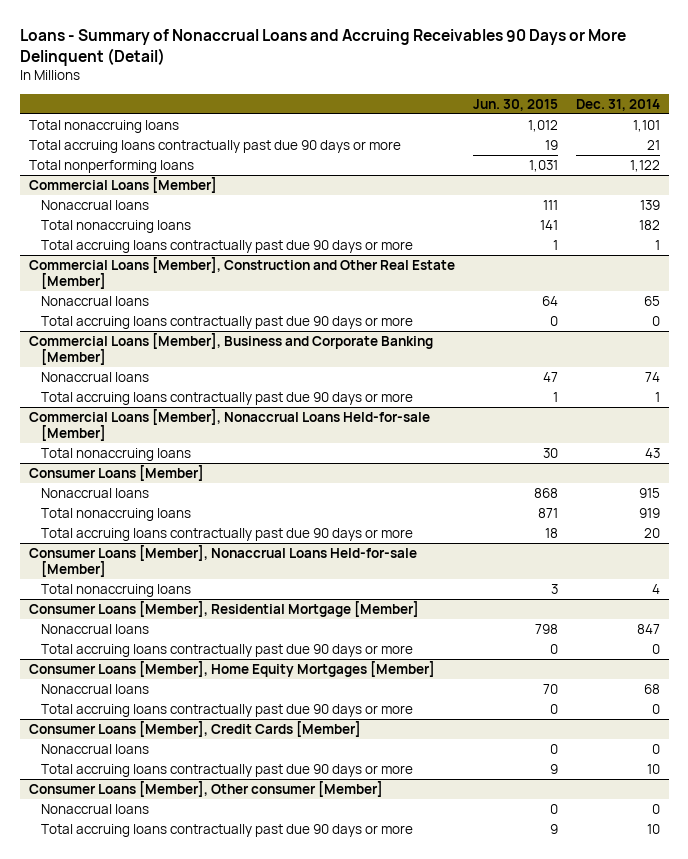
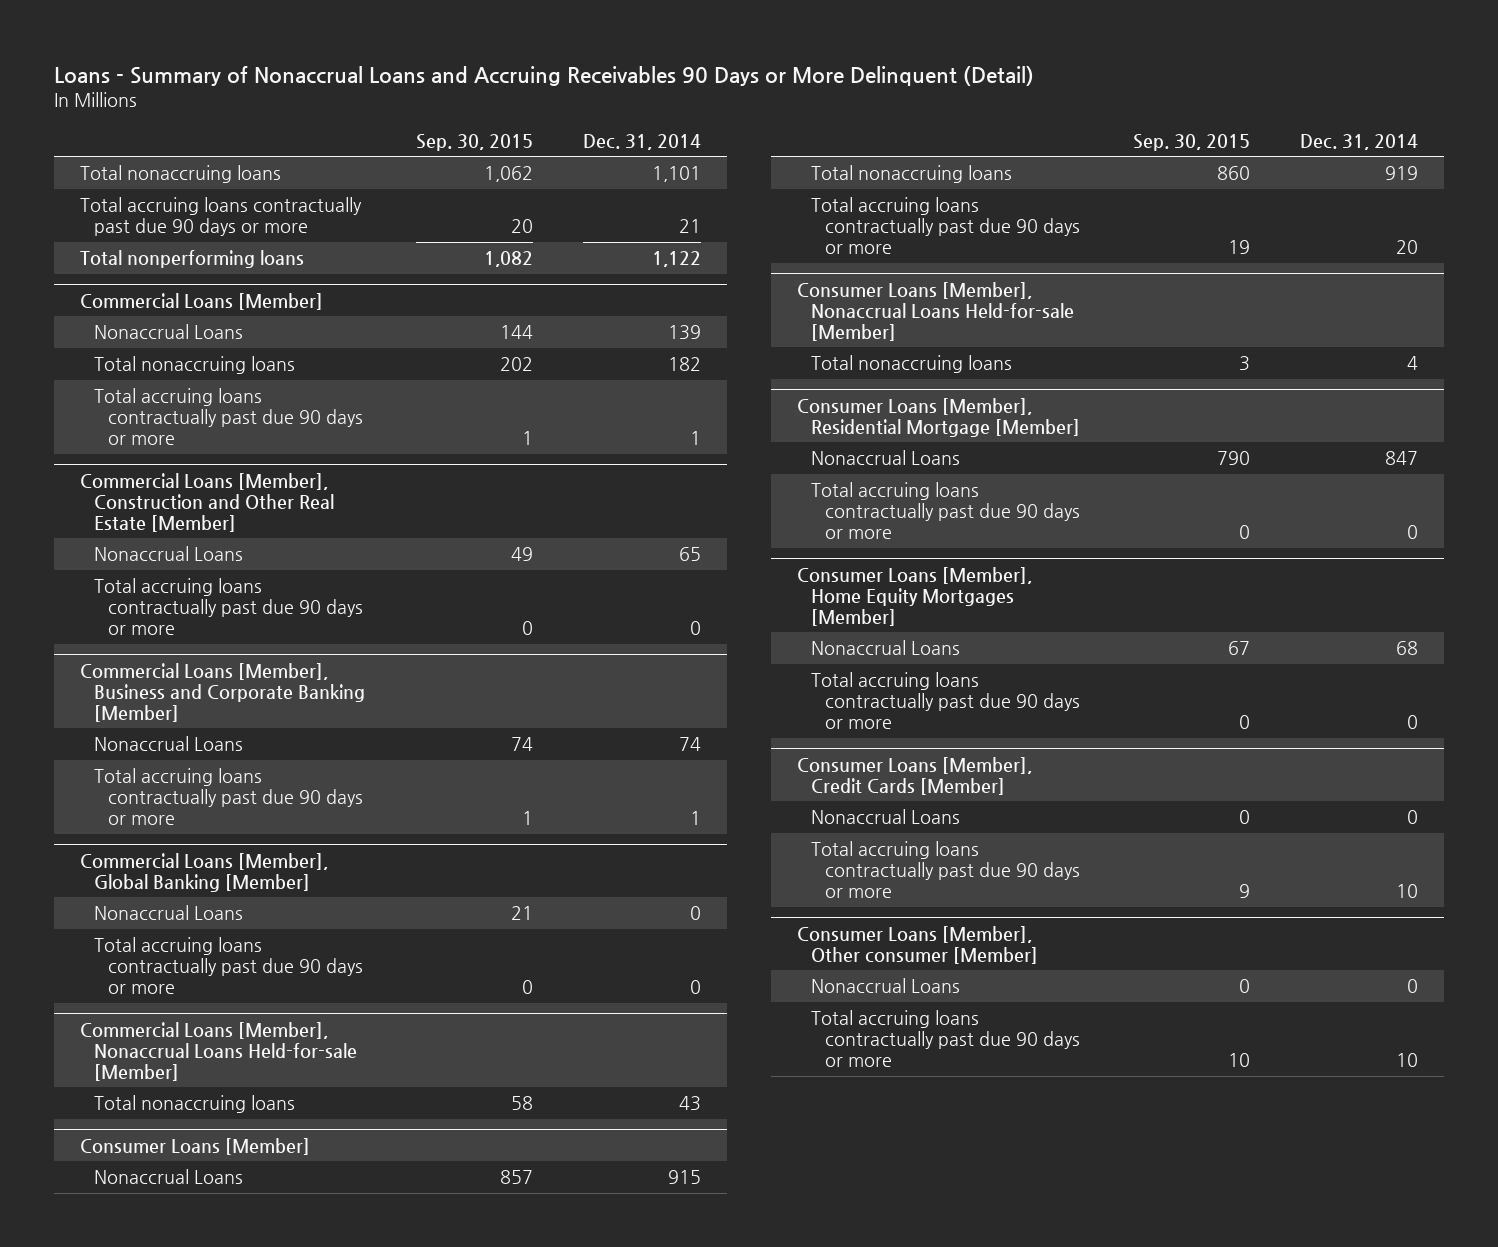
- | Jun. 30, 2015 | Dec. 31, 2014
+ | Sep. 30, 2015 | Dec. 31, 2014
@ Commercial Loans [Member]
- Nonaccrual loans | 111 | 139
+ Nonaccrual Loans | 144 | 139
@ Commercial Loans [Member], Construction and Other Real Estate [Member]
- Nonaccrual loans | 64 | 65
+ Nonaccrual Loans | 49 | 65
@ Commercial Loans [Member], Business and Corporate Banking [Member]
- Nonaccrual loans | 47 | 74
+ Nonaccrual Loans | 74 | 74
+ Commercial Loans [Member], Global Banking [Member]
+ Nonaccrual Loans | 21 | 0
+ Total accruing loans contractually past due 90 days or more | 0 | 0
@ Consumer Loans [Member]
- Nonaccrual loans | 868 | 915
+ Nonaccrual Loans | 857 | 915
@ Consumer Loans [Member], Residential Mortgage [Member]
- Nonaccrual loans | 798 | 847
+ Nonaccrual Loans | 790 | 847
@ Consumer Loans [Member], Home Equity Mortgages [Member]
- Nonaccrual loans | 70 | 68
+ Nonaccrual Loans | 67 | 68
@ Consumer Loans [Member], Credit Cards [Member]
- Nonaccrual loans | 0 | 0
+ Nonaccrual Loans | 0 | 0
@ Consumer Loans [Member], Other consumer [Member]
- Nonaccrual loans | 0 | 0
+ Nonaccrual Loans | 0 | 0

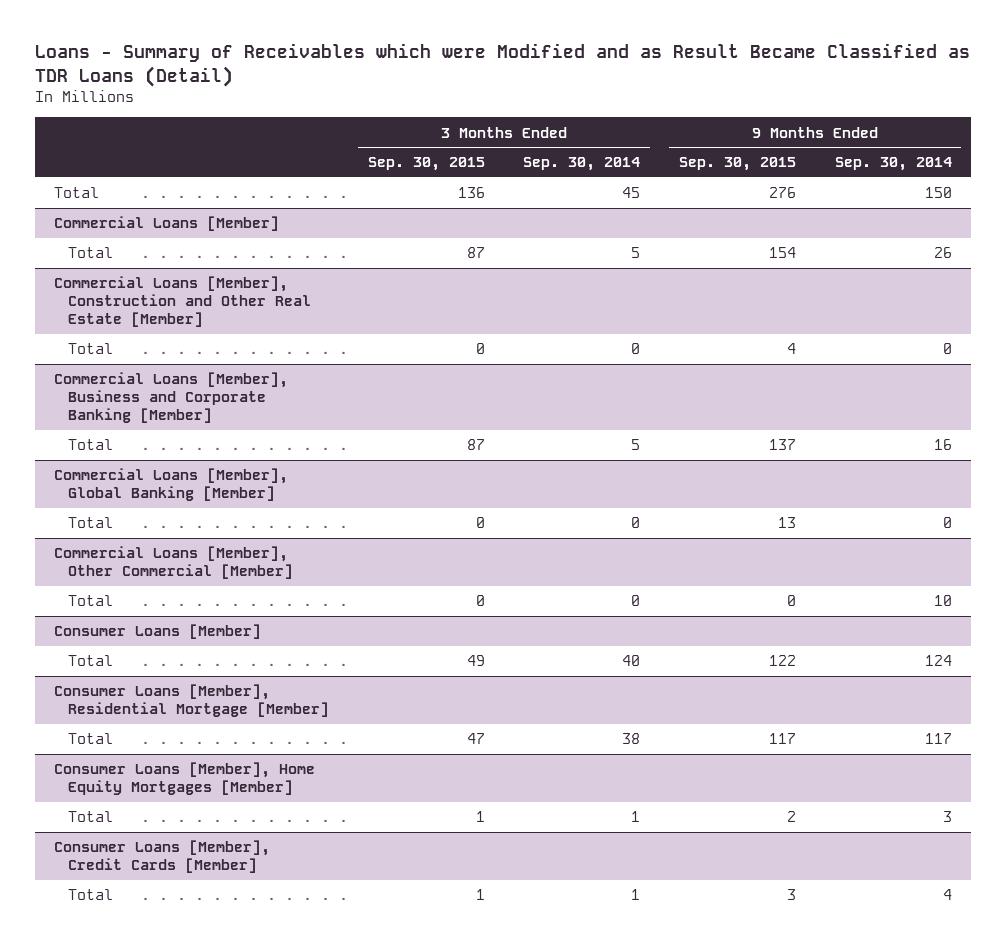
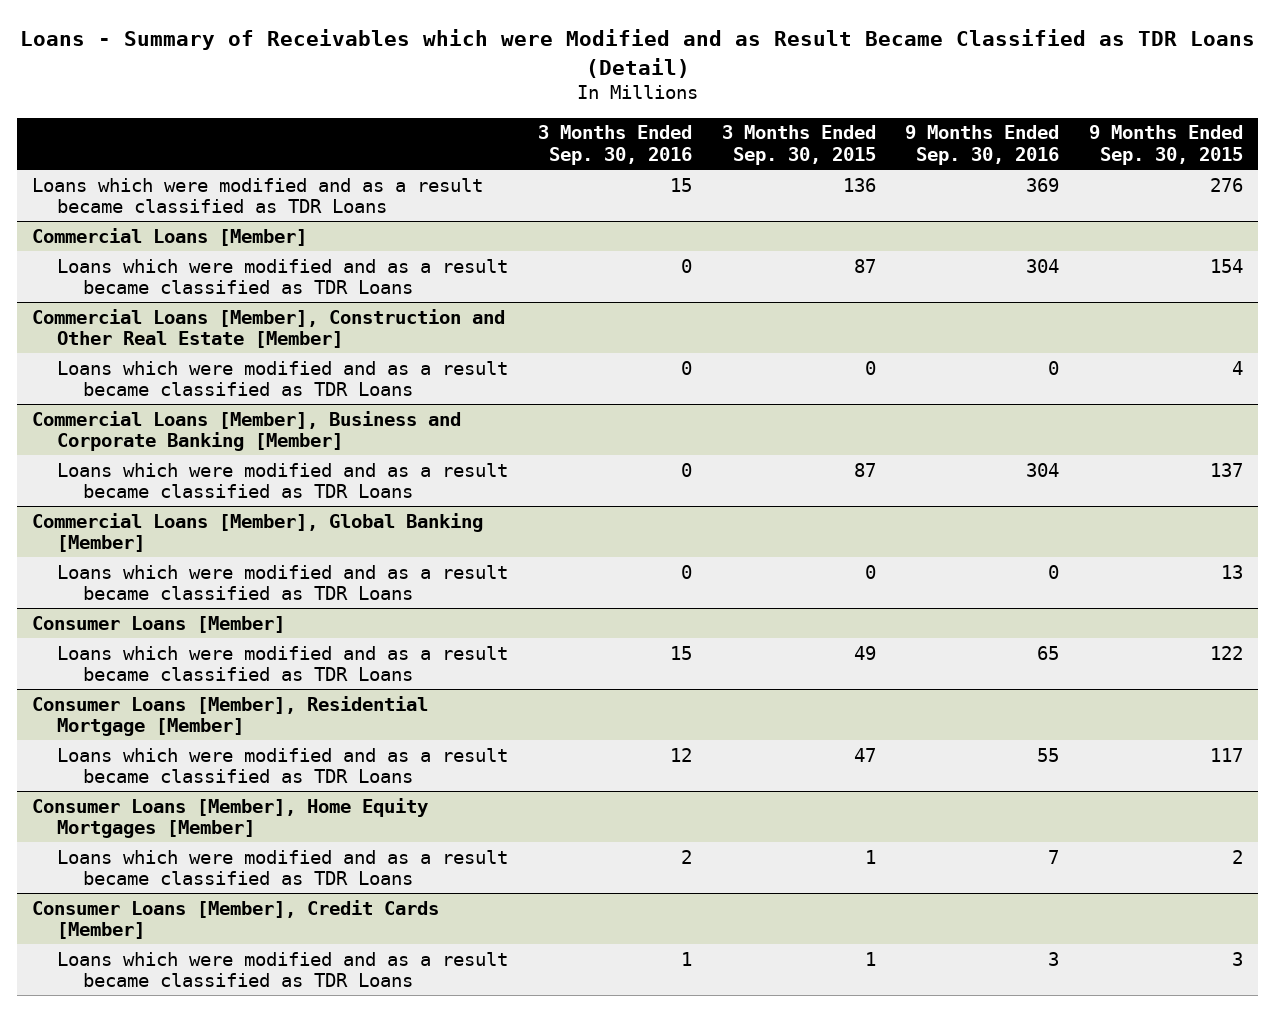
- | 3 Months Ended Sep. 30, 2015 | 3 Months Ended Sep. 30, 2014 | 9 Months Ended Sep. 30, 2015 | 9 Months Ended Sep. 30, 2014
+ | 3 Months Ended Sep. 30, 2016 | 3 Months Ended Sep. 30, 2015 | 9 Months Ended Sep. 30, 2016 | 9 Months Ended Sep. 30, 2015
- Total | 136 | 45 | 276 | 150
+ Loans which were modified and as a result became classified as TDR Loans | 15 | 136 | 369 | 276
@ Commercial Loans [Member]
- Total | 87 | 5 | 154 | 26
+ Loans which were modified and as a result became classified as TDR Loans | 0 | 87 | 304 | 154
@ Commercial Loans [Member], Construction and Other Real Estate [Member]
- Total | 0 | 0 | 4 | 0
+ Loans which were modified and as a result became classified as TDR Loans | 0 | 0 | 0 | 4
@ Commercial Loans [Member], Business and Corporate Banking [Member]
- Total | 87 | 5 | 137 | 16
+ Loans which were modified and as a result became classified as TDR Loans | 0 | 87 | 304 | 137
@ Commercial Loans [Member], Global Banking [Member]
- Total | 0 | 0 | 13 | 0
- Commercial Loans [Member], Other Commercial [Member]
- Total | 0 | 0 | 0 | 10
@ Commercial Loans [Member], Global Banking [Member]
+ Loans which were modified and as a result became classified as TDR Loans | 0 | 0 | 0 | 13
@ Consumer Loans [Member]
- Total | 49 | 40 | 122 | 124
+ Loans which were modified and as a result became classified as TDR Loans | 15 | 49 | 65 | 122
@ Consumer Loans [Member], Residential Mortgage [Member]
- Total | 47 | 38 | 117 | 117
+ Loans which were modified and as a result became classified as TDR Loans | 12 | 47 | 55 | 117
@ Consumer Loans [Member], Home Equity Mortgages [Member]
- Total | 1 | 1 | 2 | 3
+ Loans which were modified and as a result became classified as TDR Loans | 2 | 1 | 7 | 2
@ Consumer Loans [Member], Credit Cards [Member]
- Total | 1 | 1 | 3 | 4
+ Loans which were modified and as a result became classified as TDR Loans | 1 | 1 | 3 | 3

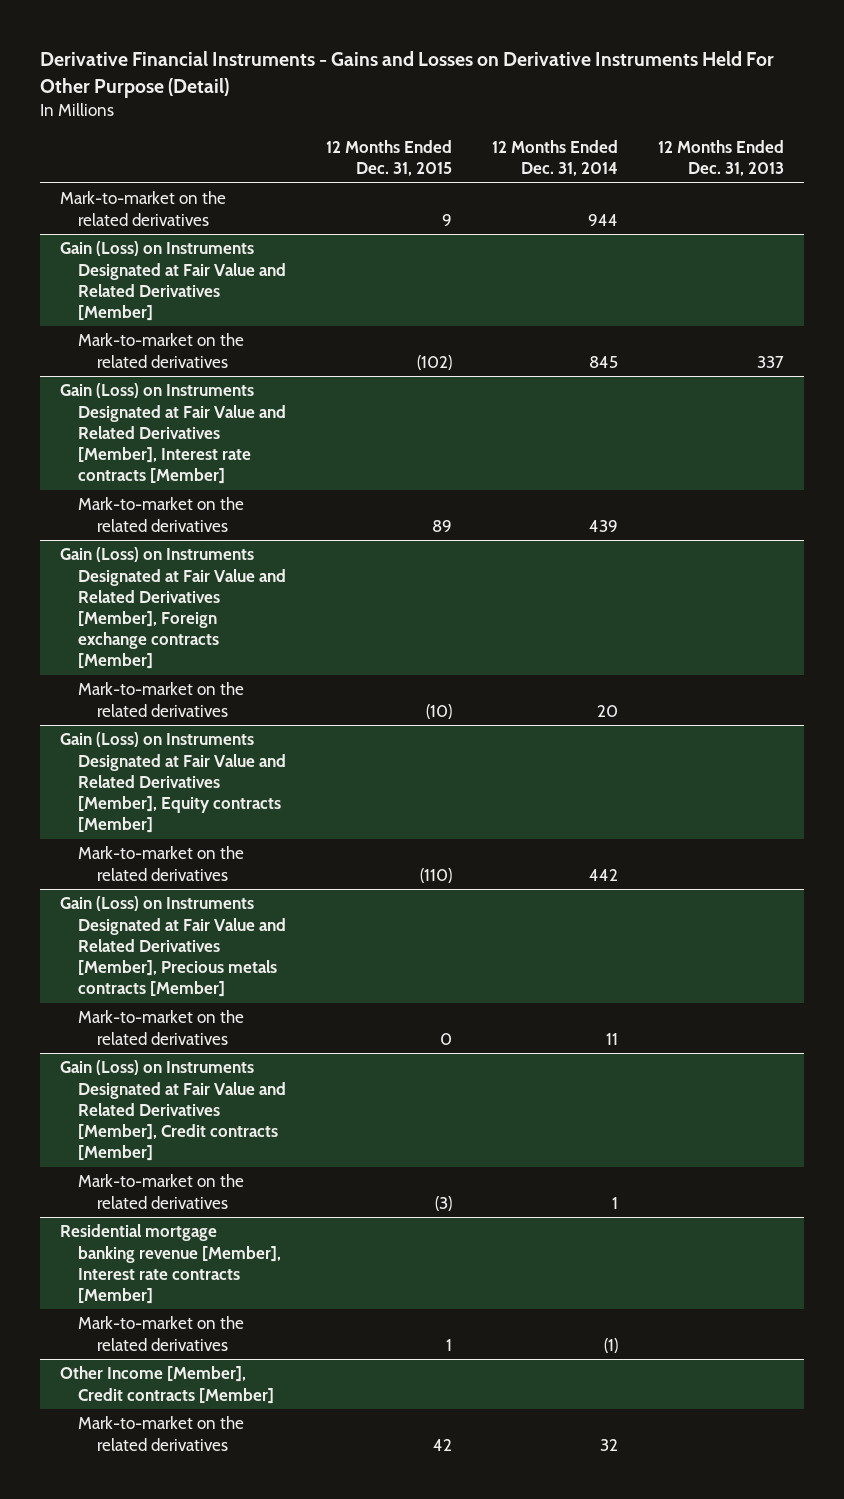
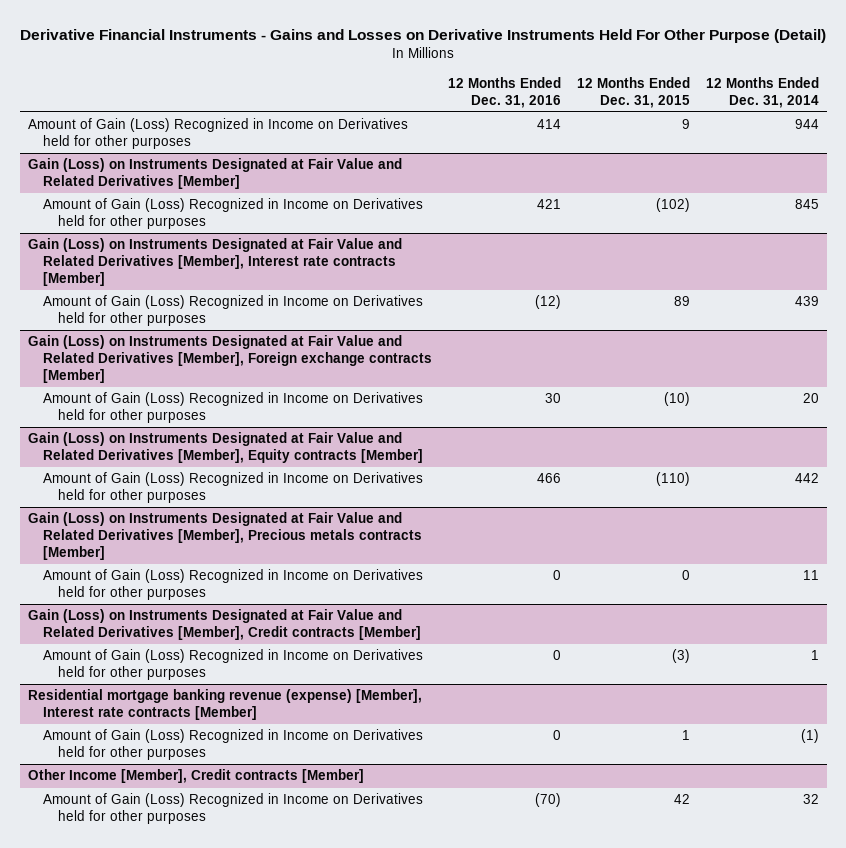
- | 12 Months Ended Dec. 31, 2015 | 12 Months Ended Dec. 31, 2014 | 12 Months Ended Dec. 31, 2013
+ | 12 Months Ended Dec. 31, 2016 | 12 Months Ended Dec. 31, 2015 | 12 Months Ended Dec. 31, 2014
- Mark-to-market on the related derivatives | 9 | 944 |
+ Amount of Gain (Loss) Recognized in Income on Derivatives held for other purposes | 414 | 9 | 944
@ Gain (Loss) on Instruments Designated at Fair Value and Related Derivatives [Member]
- Mark-to-market on the related derivatives | (102) | 845 | 337
+ Amount of Gain (Loss) Recognized in Income on Derivatives held for other purposes | 421 | (102) | 845
@ Gain (Loss) on Instruments Designated at Fair Value and Related Derivatives [Member], Interest rate contracts [Member]
- Mark-to-market on the related derivatives | 89 | 439 |
+ Amount of Gain (Loss) Recognized in Income on Derivatives held for other purposes | (12) | 89 | 439
@ Gain (Loss) on Instruments Designated at Fair Value and Related Derivatives [Member], Foreign exchange contracts [Member]
- Mark-to-market on the related derivatives | (10) | 20 |
+ Amount of Gain (Loss) Recognized in Income on Derivatives held for other purposes | 30 | (10) | 20
@ Gain (Loss) on Instruments Designated at Fair Value and Related Derivatives [Member], Equity contracts [Member]
- Mark-to-market on the related derivatives | (110) | 442 |
+ Amount of Gain (Loss) Recognized in Income on Derivatives held for other purposes | 466 | (110) | 442
@ Gain (Loss) on Instruments Designated at Fair Value and Related Derivatives [Member], Precious metals contracts [Member]
- Mark-to-market on the related derivatives | 0 | 11 |
+ Amount of Gain (Loss) Recognized in Income on Derivatives held for other purposes | 0 | 0 | 11
@ Gain (Loss) on Instruments Designated at Fair Value and Related Derivatives [Member], Credit contracts [Member]
- Mark-to-market on the related derivatives | (3) | 1 |
- Residential mortgage banking revenue [Member], Interest rate contracts [Member]
- Mark-to-market on the related derivatives | 1 | (1) |
@ Gain (Loss) on Instruments Designated at Fair Value and Related Derivatives [Member], Credit contracts [Member]
+ Amount of Gain (Loss) Recognized in Income on Derivatives held for other purposes | 0 | (3) | 1
+ Residential mortgage banking revenue (expense) [Member], Interest rate contracts [Member]
+ Amount of Gain (Loss) Recognized in Income on Derivatives held for other purposes | 0 | 1 | (1)
@ Other Income [Member], Credit contracts [Member]
- Mark-to-market on the related derivatives | 42 | 32 |
+ Amount of Gain (Loss) Recognized in Income on Derivatives held for other purposes | (70) | 42 | 32

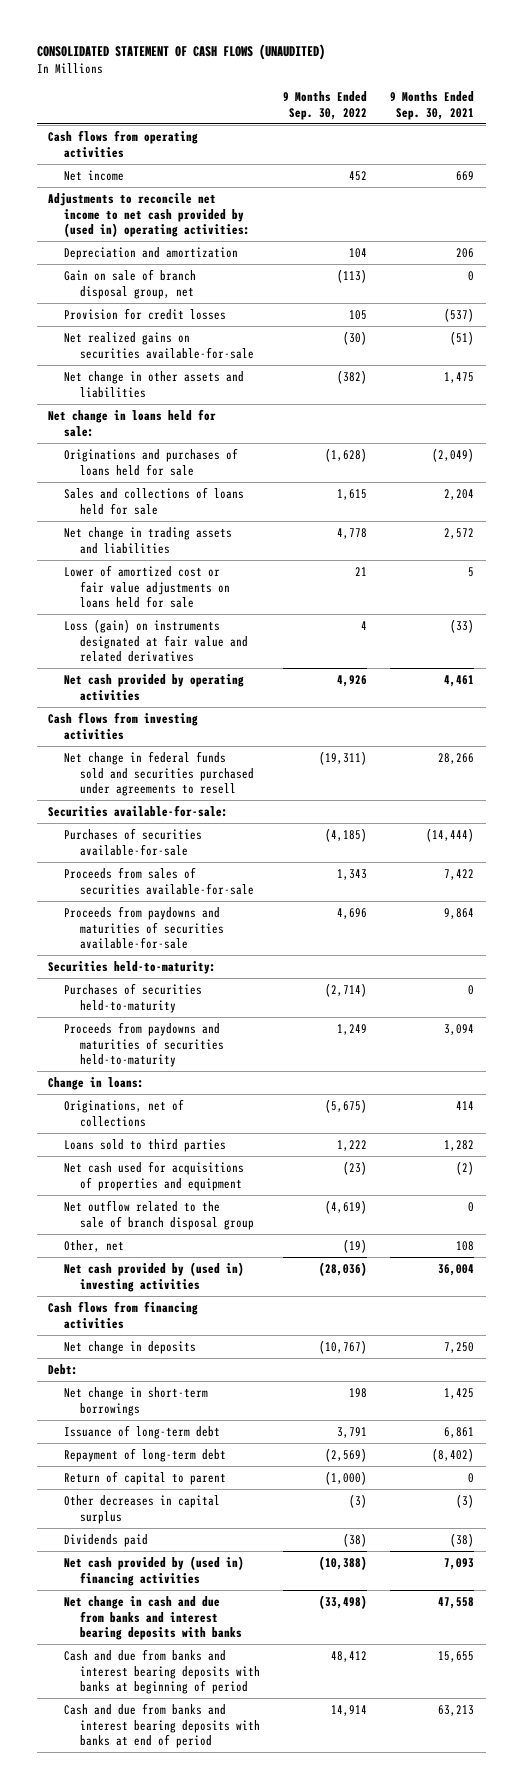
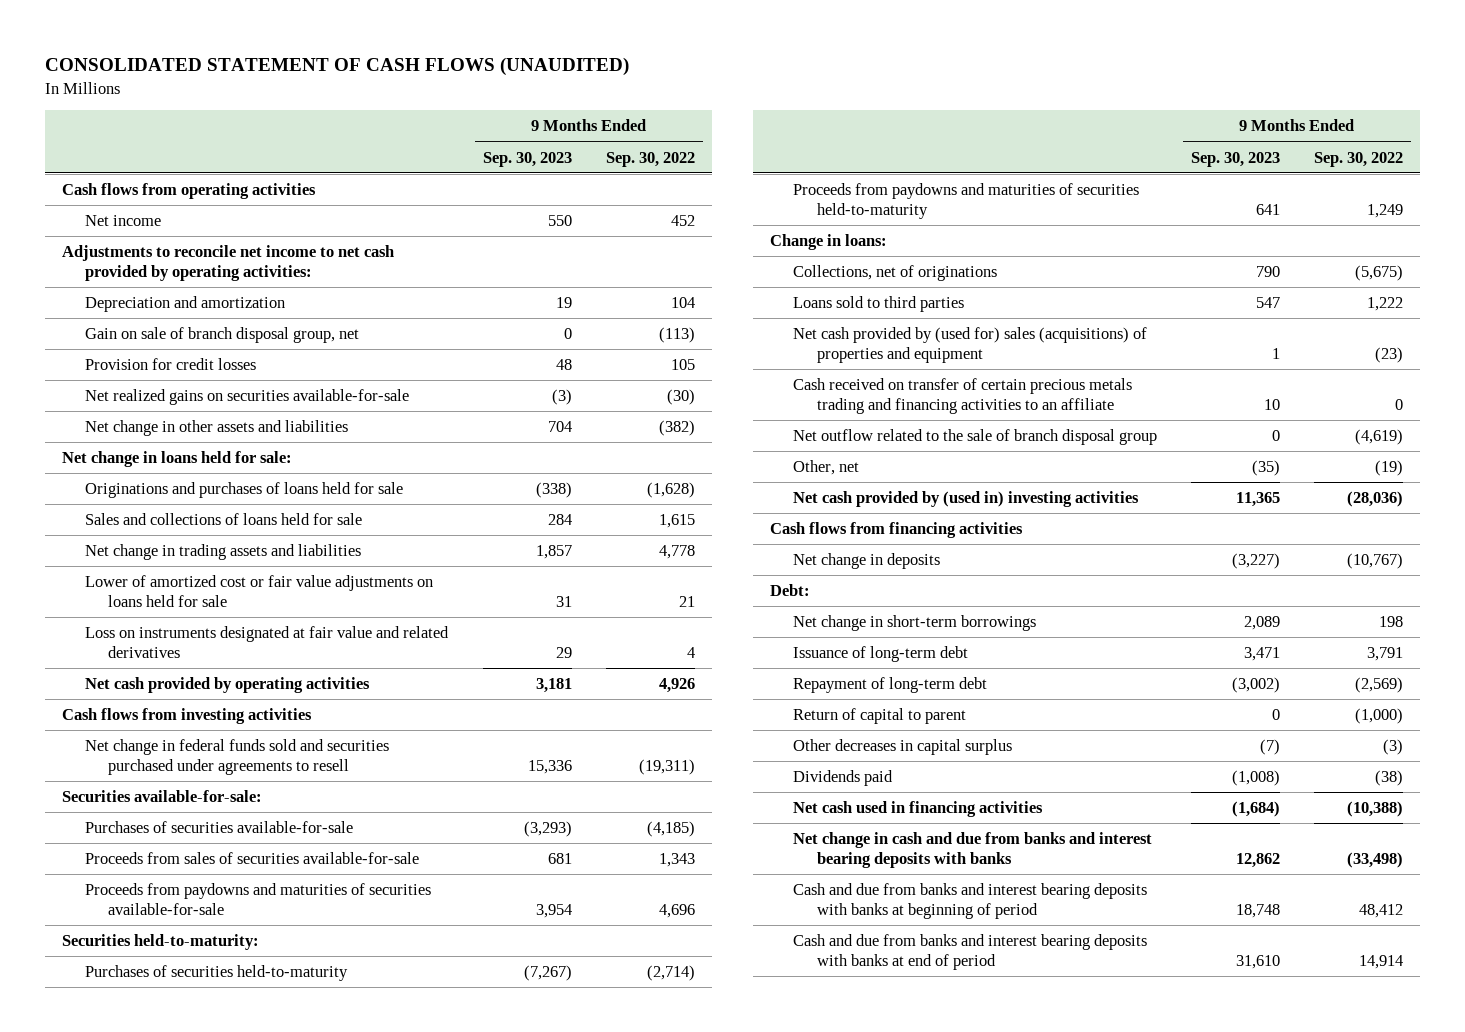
- | 9 Months Ended Sep. 30, 2022 | 9 Months Ended Sep. 30, 2021
+ | 9 Months Ended Sep. 30, 2023 | 9 Months Ended Sep. 30, 2022
- Adjustments to reconcile net income to net cash provided by (used in) operating activities:
+ Adjustments to reconcile net income to net cash provided by operating activities:
- Loss (gain) on instruments designated at fair value and related derivatives | 4 | (33)
+ Loss on instruments designated at fair value and related derivatives | 29 | 4
- Originations, net of collections | (5,675) | 414
+ Collections, net of originations | 790 | (5,675)
- Net cash used for acquisitions of properties and equipment | (23) | (2)
+ Net cash provided by (used for) sales (acquisitions) of properties and equipment | 1 | (23)
+ Cash received on transfer of certain precious metals trading and financing activities to an affiliate | 10 | 0
- Net cash provided by (used in) financing activities | (10,388) | 7,093
+ Net cash used in financing activities | (1,684) | (10,388)

